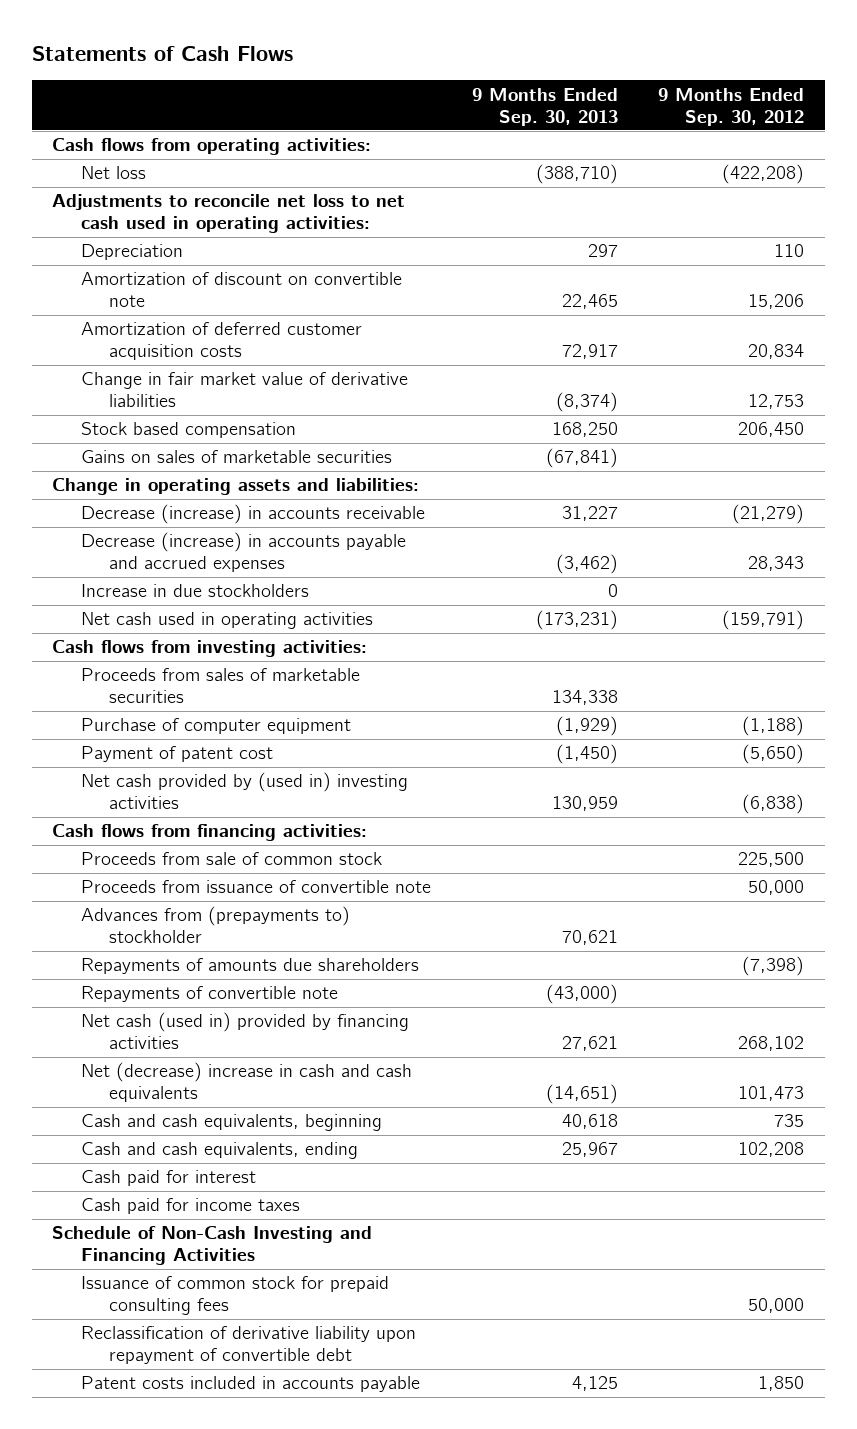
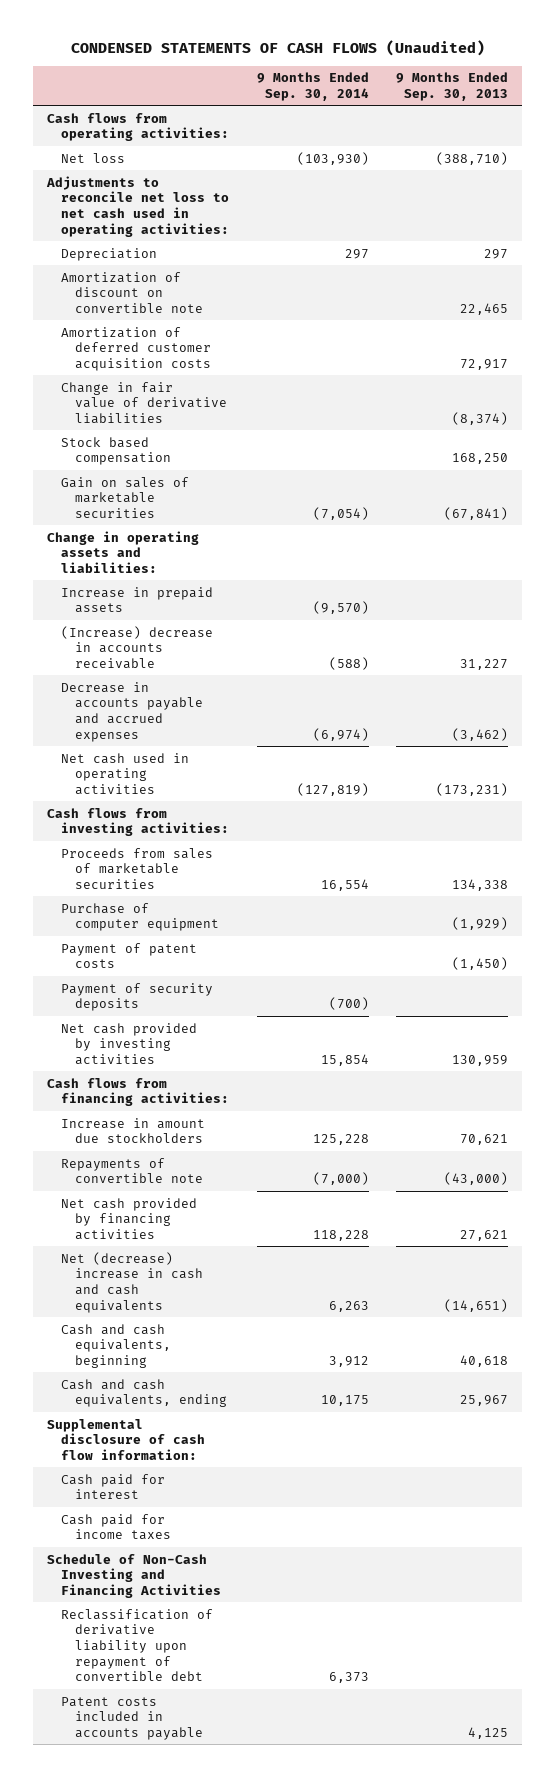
- Statements of Cash Flows
+ CONDENSED STATEMENTS OF CASH FLOWS (Unaudited)
- | 9 Months Ended Sep. 30, 2013 | 9 Months Ended Sep. 30, 2012
+ | 9 Months Ended Sep. 30, 2014 | 9 Months Ended Sep. 30, 2013
- Change in fair market value of derivative liabilities | (8,374) | 12,753
+ Change in fair value of derivative liabilities | | (8,374)
- Gains on sales of marketable securities | (67,841) |
+ Gain on sales of marketable securities | (7,054) | (67,841)
- Decrease (increase) in accounts receivable | 31,227 | (21,279)
- Decrease (increase) in accounts payable and accrued expenses | (3,462) | 28,343
- Increase in due stockholders | 0 |
+ Increase in prepaid assets | (9,570) |
+ (Increase) decrease in accounts receivable | (588) | 31,227
+ Decrease in accounts payable and accrued expenses | (6,974) | (3,462)
- Payment of patent cost | (1,450) | (5,650)
- Net cash provided by (used in) investing activities | 130,959 | (6,838)
+ Payment of patent costs | | (1,450)
+ Payment of security deposits | (700) |
+ Net cash provided by investing activities | 15,854 | 130,959
- Proceeds from sale of common stock | | 225,500
- Proceeds from issuance of convertible note | | 50,000
- Advances from (prepayments to) stockholder | 70,621 |
- Repayments of amounts due shareholders | | (7,398)
+ Increase in amount due stockholders | 125,228 | 70,621
- Net cash (used in) provided by financing activities | 27,621 | 268,102
+ Net cash provided by financing activities | 118,228 | 27,621
+ Supplemental disclosure of cash flow information:
- Issuance of common stock for prepaid consulting fees | | 50,000

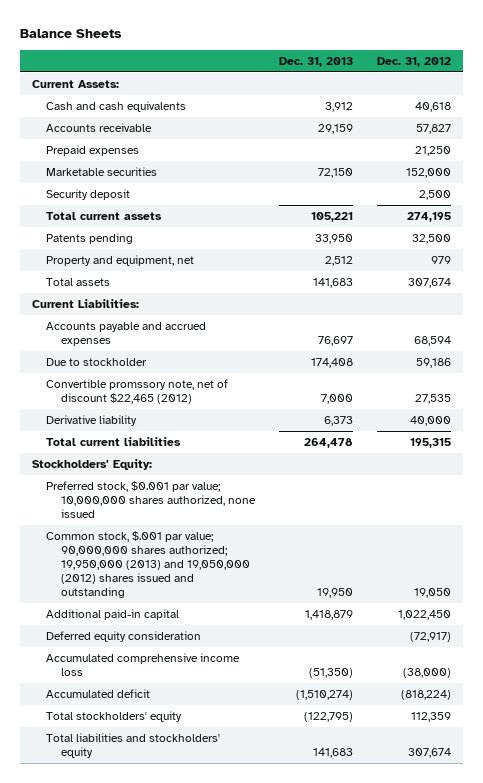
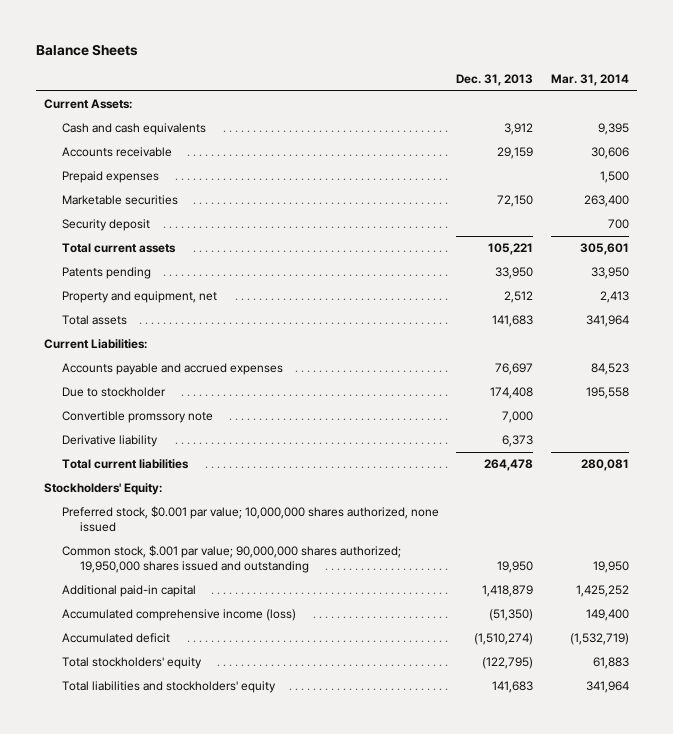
- | Dec. 31, 2013 | Dec. 31, 2012
+ | Dec. 31, 2013 | Mar. 31, 2014
- Convertible promssory note, net of discount $22,465 (2012) | 7,000 | 27,535
+ Convertible promssory note | 7,000 |
- Common stock, $.001 par value; 90,000,000 shares authorized; 19,950,000 (2013) and 19,050,000 (2012) shares issued and outstanding | 19,950 | 19,050
+ Common stock, $.001 par value; 90,000,000 shares authorized; 19,950,000 shares issued and outstanding | 19,950 | 19,950
- Deferred equity consideration | | (72,917)
- Accumulated comprehensive income loss | (51,350) | (38,000)
+ Accumulated comprehensive income (loss) | (51,350) | 149,400

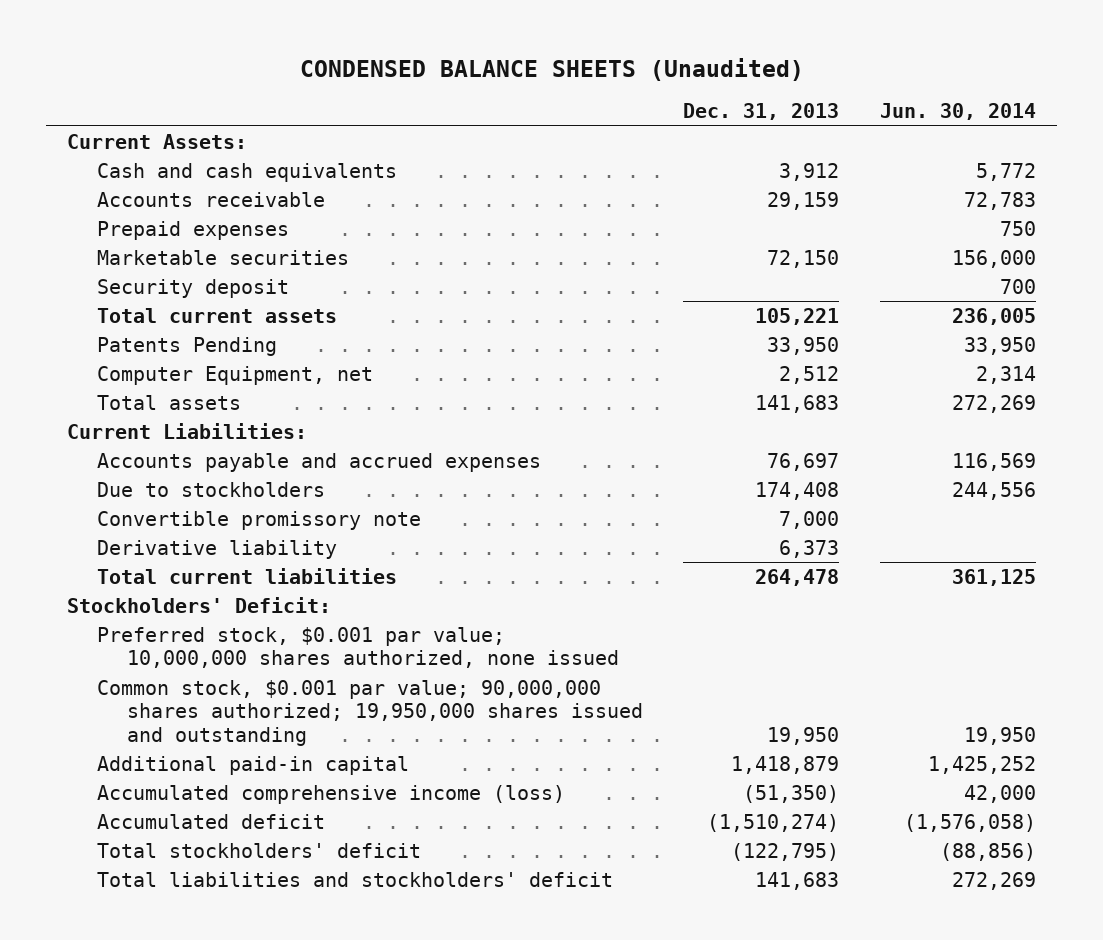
- Balance Sheets
+ CONDENSED BALANCE SHEETS (Unaudited)
- | Dec. 31, 2013 | Mar. 31, 2014
+ | Dec. 31, 2013 | Jun. 30, 2014
- Patents pending | 33,950 | 33,950
- Property and equipment, net | 2,512 | 2,413
+ Patents Pending | 33,950 | 33,950
+ Computer Equipment, net | 2,512 | 2,314
- Due to stockholder | 174,408 | 195,558
- Convertible promssory note | 7,000 |
+ Due to stockholders | 174,408 | 244,556
+ Convertible promissory note | 7,000 |
- Stockholders' Equity:
+ Stockholders' Deficit:
- Common stock, $.001 par value; 90,000,000 shares authorized; 19,950,000 shares issued and outstanding | 19,950 | 19,950
+ Common stock, $0.001 par value; 90,000,000 shares authorized; 19,950,000 shares issued and outstanding | 19,950 | 19,950
- Total stockholders' equity | (122,795) | 61,883
- Total liabilities and stockholders' equity | 141,683 | 341,964
+ Total stockholders' deficit | (122,795) | (88,856)
+ Total liabilities and stockholders' deficit | 141,683 | 272,269

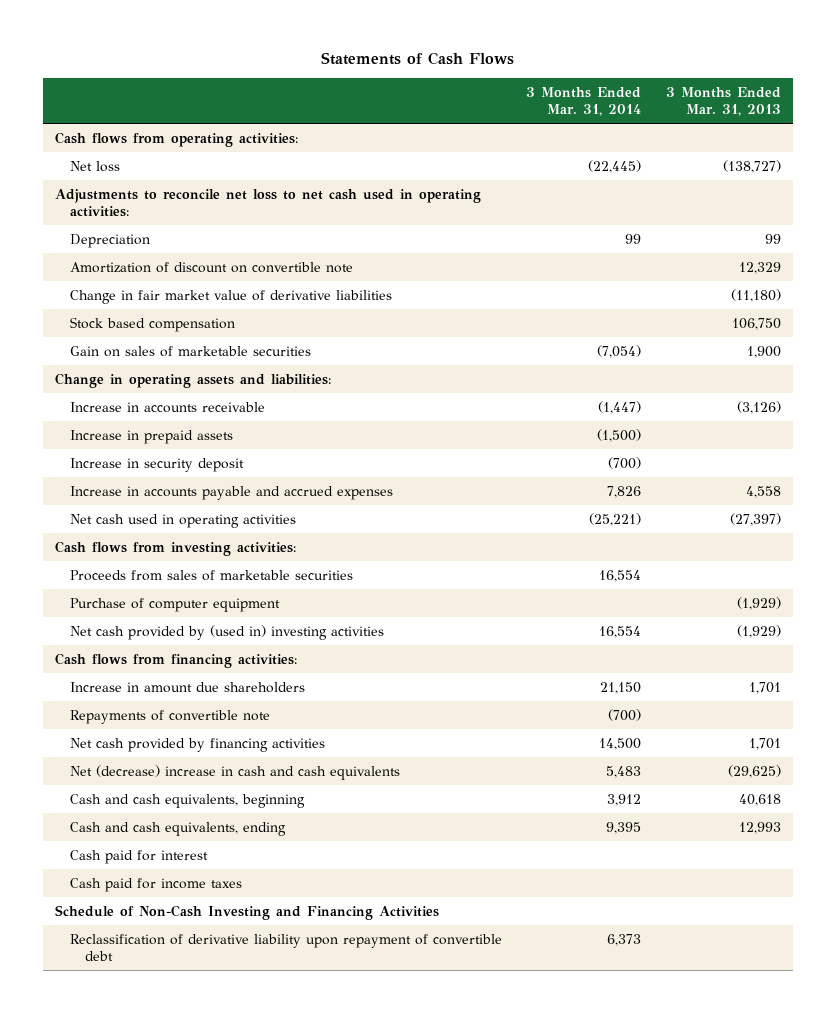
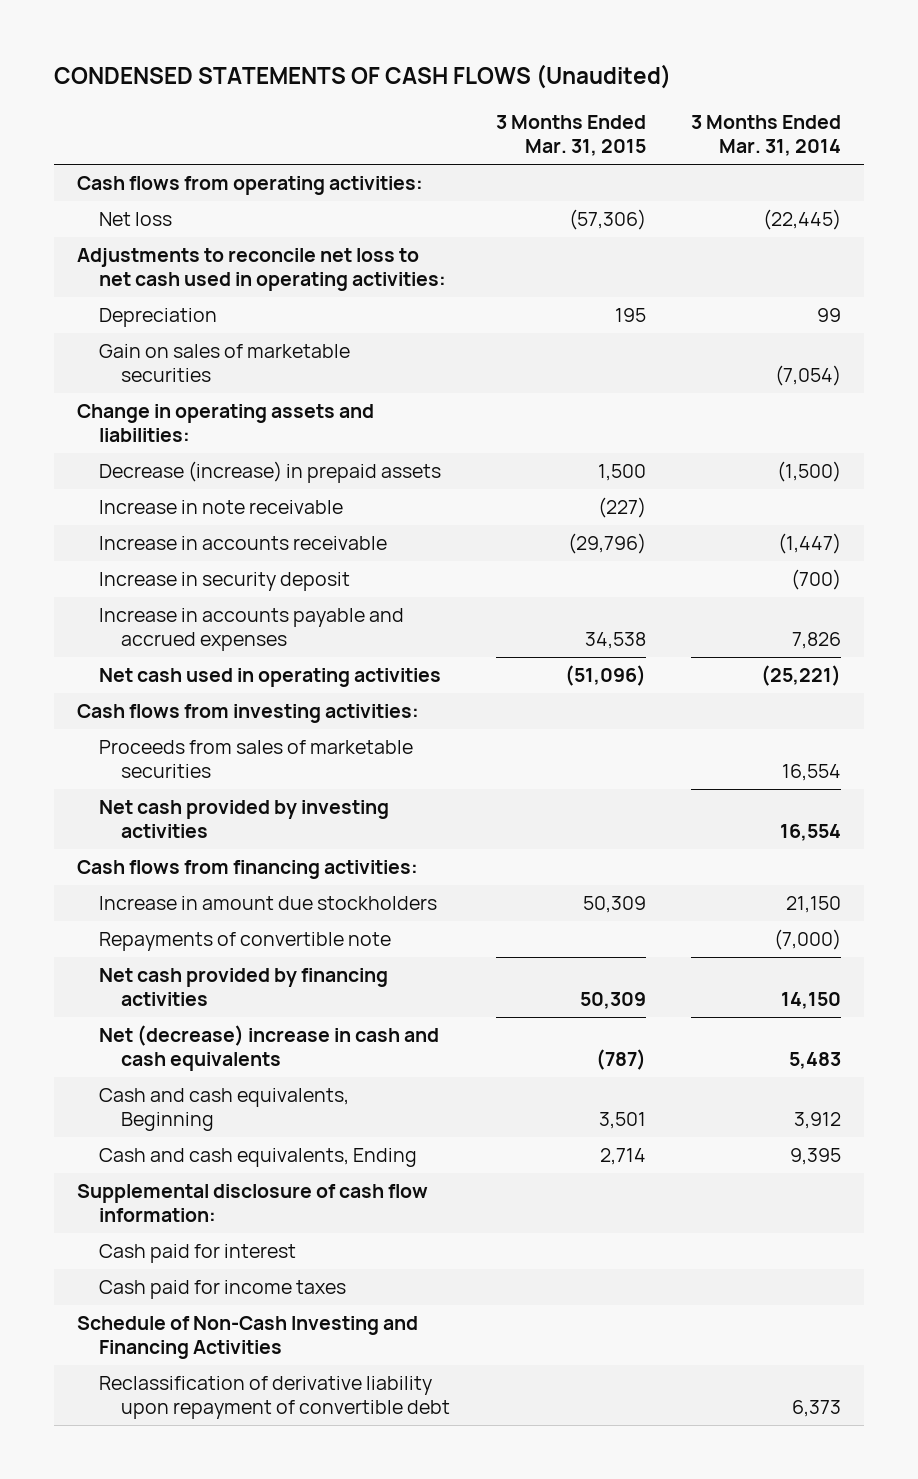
- Statements of Cash Flows
+ CONDENSED STATEMENTS OF CASH FLOWS (Unaudited)
- | 3 Months Ended Mar. 31, 2014 | 3 Months Ended Mar. 31, 2013
+ | 3 Months Ended Mar. 31, 2015 | 3 Months Ended Mar. 31, 2014
- Amortization of discount on convertible note | | 12,329
- Change in fair market value of derivative liabilities | | (11,180)
- Stock based compensation | | 106,750
+ Decrease (increase) in prepaid assets | 1,500 | (1,500)
+ Increase in note receivable | (227) |
- Increase in prepaid assets | (1,500) |
- Purchase of computer equipment | | (1,929)
- Net cash provided by (used in) investing activities | 16,554 | (1,929)
+ Net cash provided by investing activities | | 16,554
- Increase in amount due shareholders | 21,150 | 1,701
- Repayments of convertible note | (700) |
- Net cash provided by financing activities | 14,500 | 1,701
+ Increase in amount due stockholders | 50,309 | 21,150
+ Repayments of convertible note | | (7,000)
+ Net cash provided by financing activities | 50,309 | 14,150
- Cash and cash equivalents, beginning | 3,912 | 40,618
- Cash and cash equivalents, ending | 9,395 | 12,993
+ Cash and cash equivalents, Beginning | 3,501 | 3,912
+ Cash and cash equivalents, Ending | 2,714 | 9,395
+ Supplemental disclosure of cash flow information:

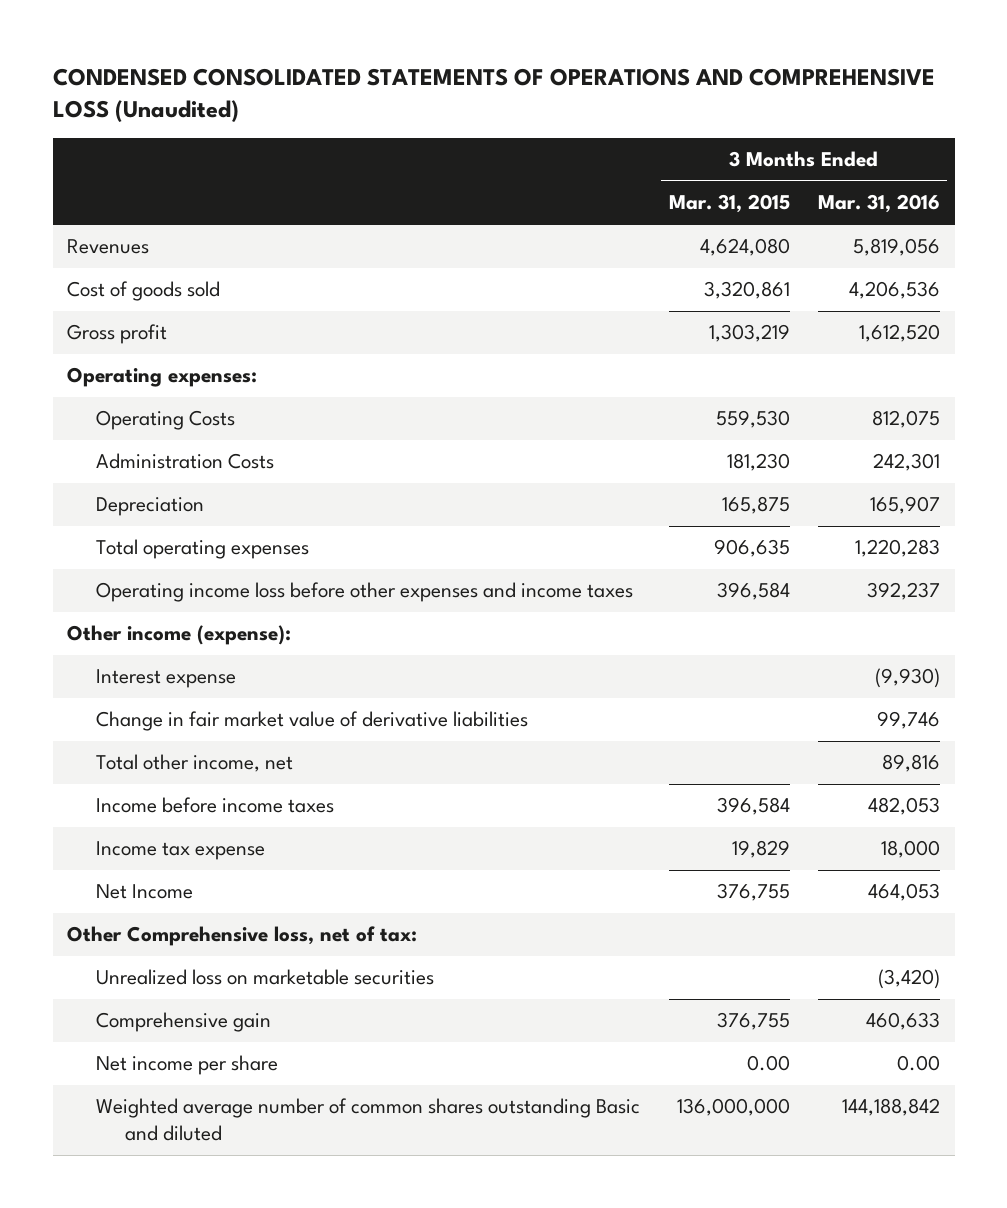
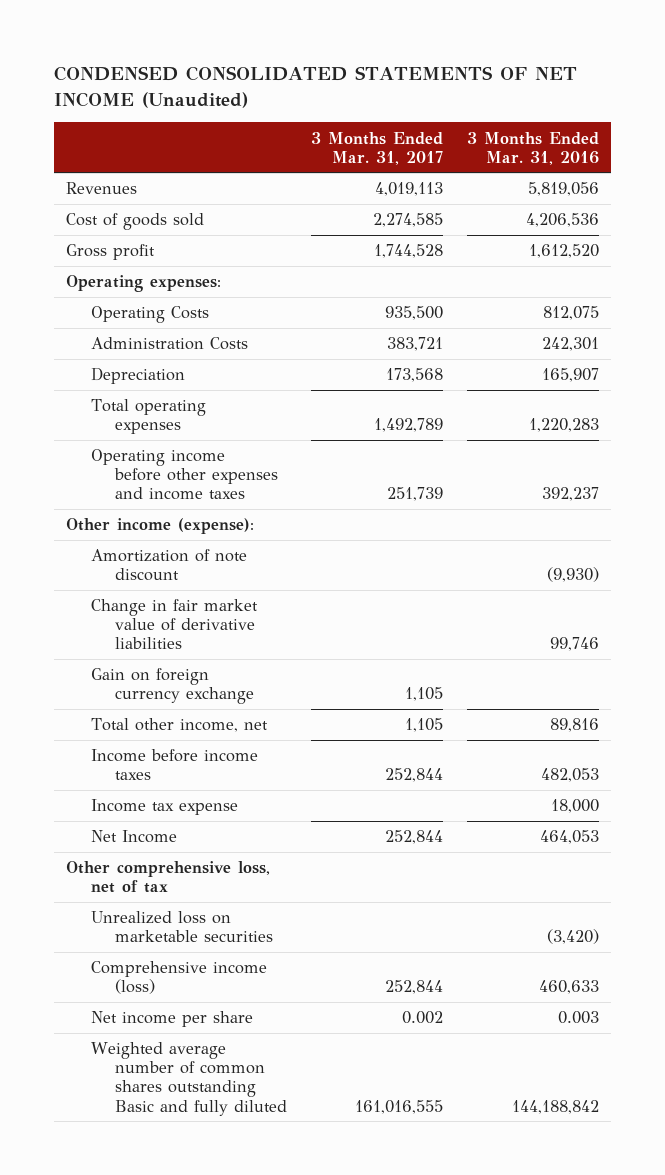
- CONDENSED CONSOLIDATED STATEMENTS OF OPERATIONS AND COMPREHENSIVE LOSS (Unaudited)
+ CONDENSED CONSOLIDATED STATEMENTS OF NET INCOME (Unaudited)
- | 3 Months Ended Mar. 31, 2015 | 3 Months Ended Mar. 31, 2016
+ | 3 Months Ended Mar. 31, 2017 | 3 Months Ended Mar. 31, 2016
- Operating income loss before other expenses and income taxes | 396,584 | 392,237
+ Operating income before other expenses and income taxes | 251,739 | 392,237
- Interest expense | | (9,930)
+ Amortization of note discount | | (9,930)
+ Gain on foreign currency exchange | 1,105 |
- Other Comprehensive loss, net of tax:
+ Other comprehensive loss, net of tax
- Comprehensive gain | 376,755 | 460,633
- Net income per share | 0.00 | 0.00
- Weighted average number of common shares outstanding Basic and diluted | 136,000,000 | 144,188,842
+ Comprehensive income (loss) | 252,844 | 460,633
+ Net income per share | 0.002 | 0.003
+ Weighted average number of common shares outstanding Basic and fully diluted | 161,016,555 | 144,188,842

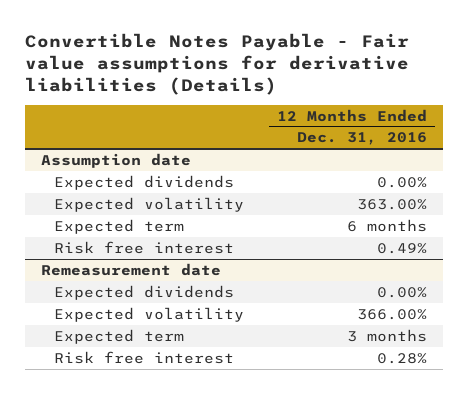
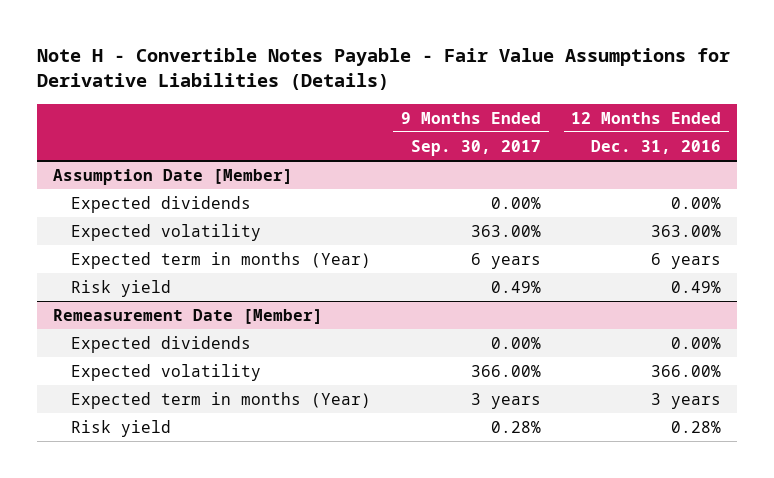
- Convertible Notes Payable - Fair value assumptions for derivative liabilities (Details)
+ Note H - Convertible Notes Payable - Fair Value Assumptions for Derivative Liabilities (Details)
- | 12 Months Ended Dec. 31, 2016
+ | 9 Months Ended Sep. 30, 2017 | 12 Months Ended Dec. 31, 2016
- Assumption date
+ Assumption Date [Member]
- Expected term | 6 months
- Risk free interest | 0.49%
- Remeasurement date
+ Expected term in months (Year) | 6 years | 6 years
+ Risk yield | 0.49% | 0.49%
+ Remeasurement Date [Member]
- Expected term | 3 months
- Risk free interest | 0.28%
+ Expected term in months (Year) | 3 years | 3 years
+ Risk yield | 0.28% | 0.28%

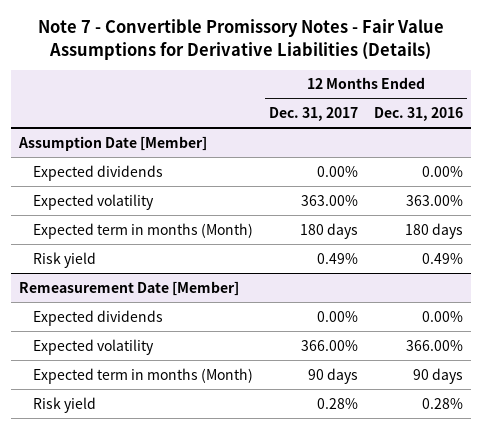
- Note H - Convertible Notes Payable - Fair Value Assumptions for Derivative Liabilities (Details)
+ Note 7 - Convertible Promissory Notes - Fair Value Assumptions for Derivative Liabilities (Details)
- | 9 Months Ended Sep. 30, 2017 | 12 Months Ended Dec. 31, 2016
+ | 12 Months Ended Dec. 31, 2017 | 12 Months Ended Dec. 31, 2016
@ Assumption Date [Member]
- Expected term in months (Year) | 6 years | 6 years
+ Expected term in months (Month) | 180 days | 180 days
@ Remeasurement Date [Member]
- Expected term in months (Year) | 3 years | 3 years
+ Expected term in months (Month) | 90 days | 90 days

